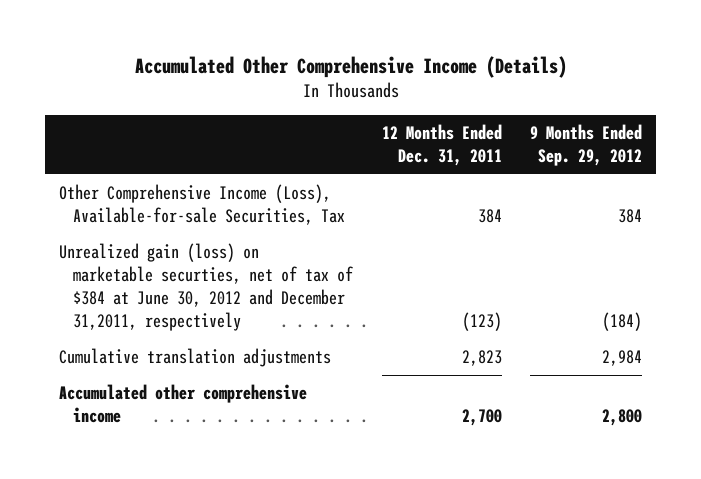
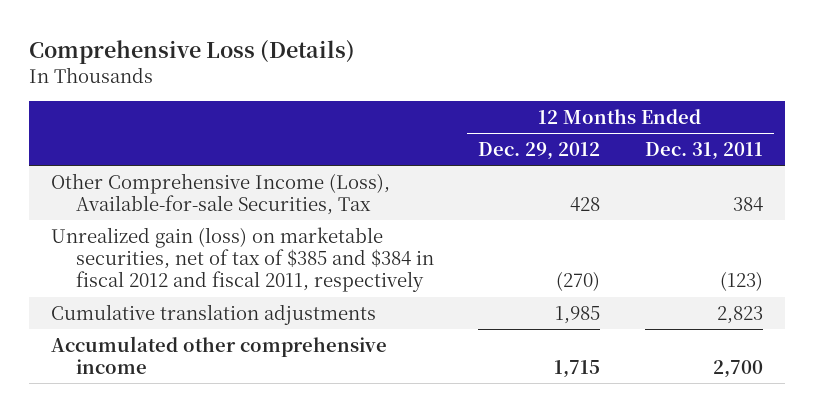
- Accumulated Other Comprehensive Income (Details)
+ Comprehensive Loss (Details)
- | 12 Months Ended Dec. 31, 2011 | 9 Months Ended Sep. 29, 2012
+ | 12 Months Ended Dec. 29, 2012 | 12 Months Ended Dec. 31, 2011
- Unrealized gain (loss) on marketable securties, net of tax of $384 at June 30, 2012 and December 31,2011, respectively | (123) | (184)
+ Unrealized gain (loss) on marketable securities, net of tax of $385 and $384 in fiscal 2012 and fiscal 2011, respectively | (270) | (123)

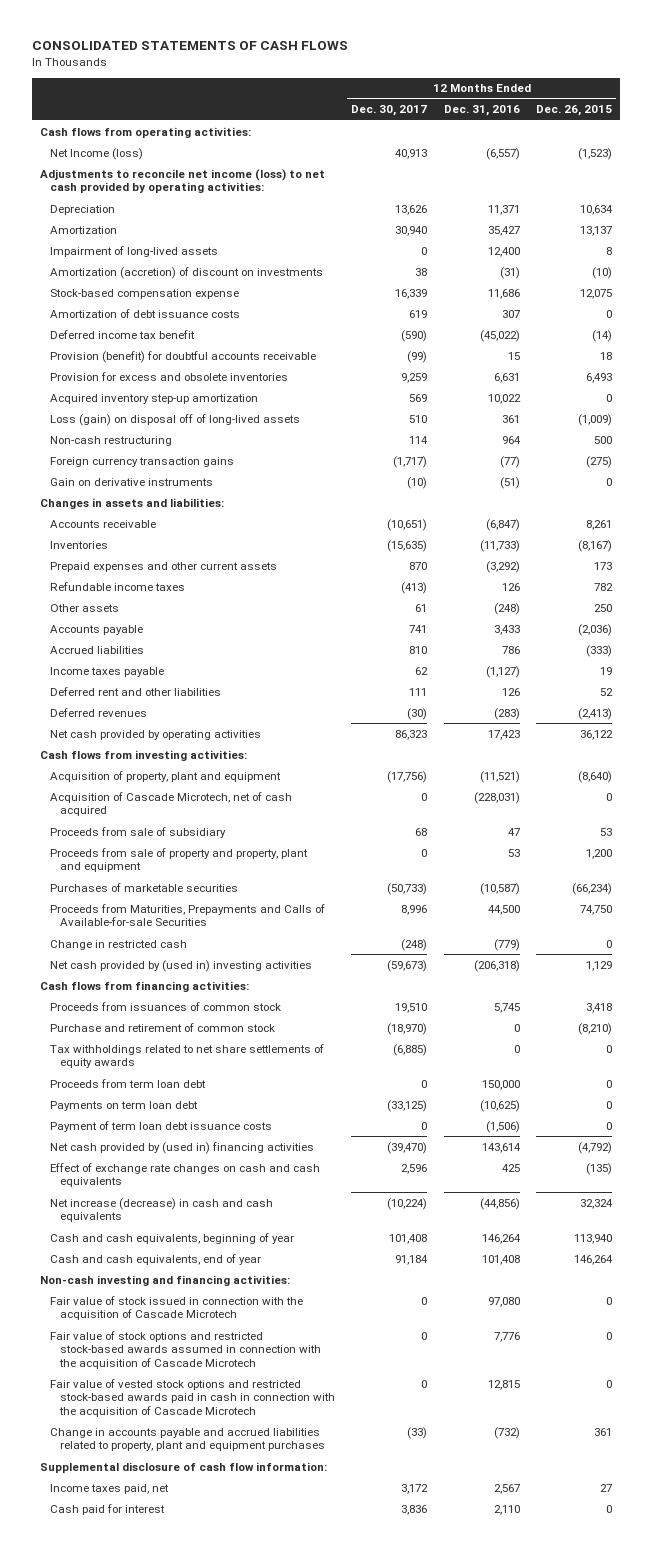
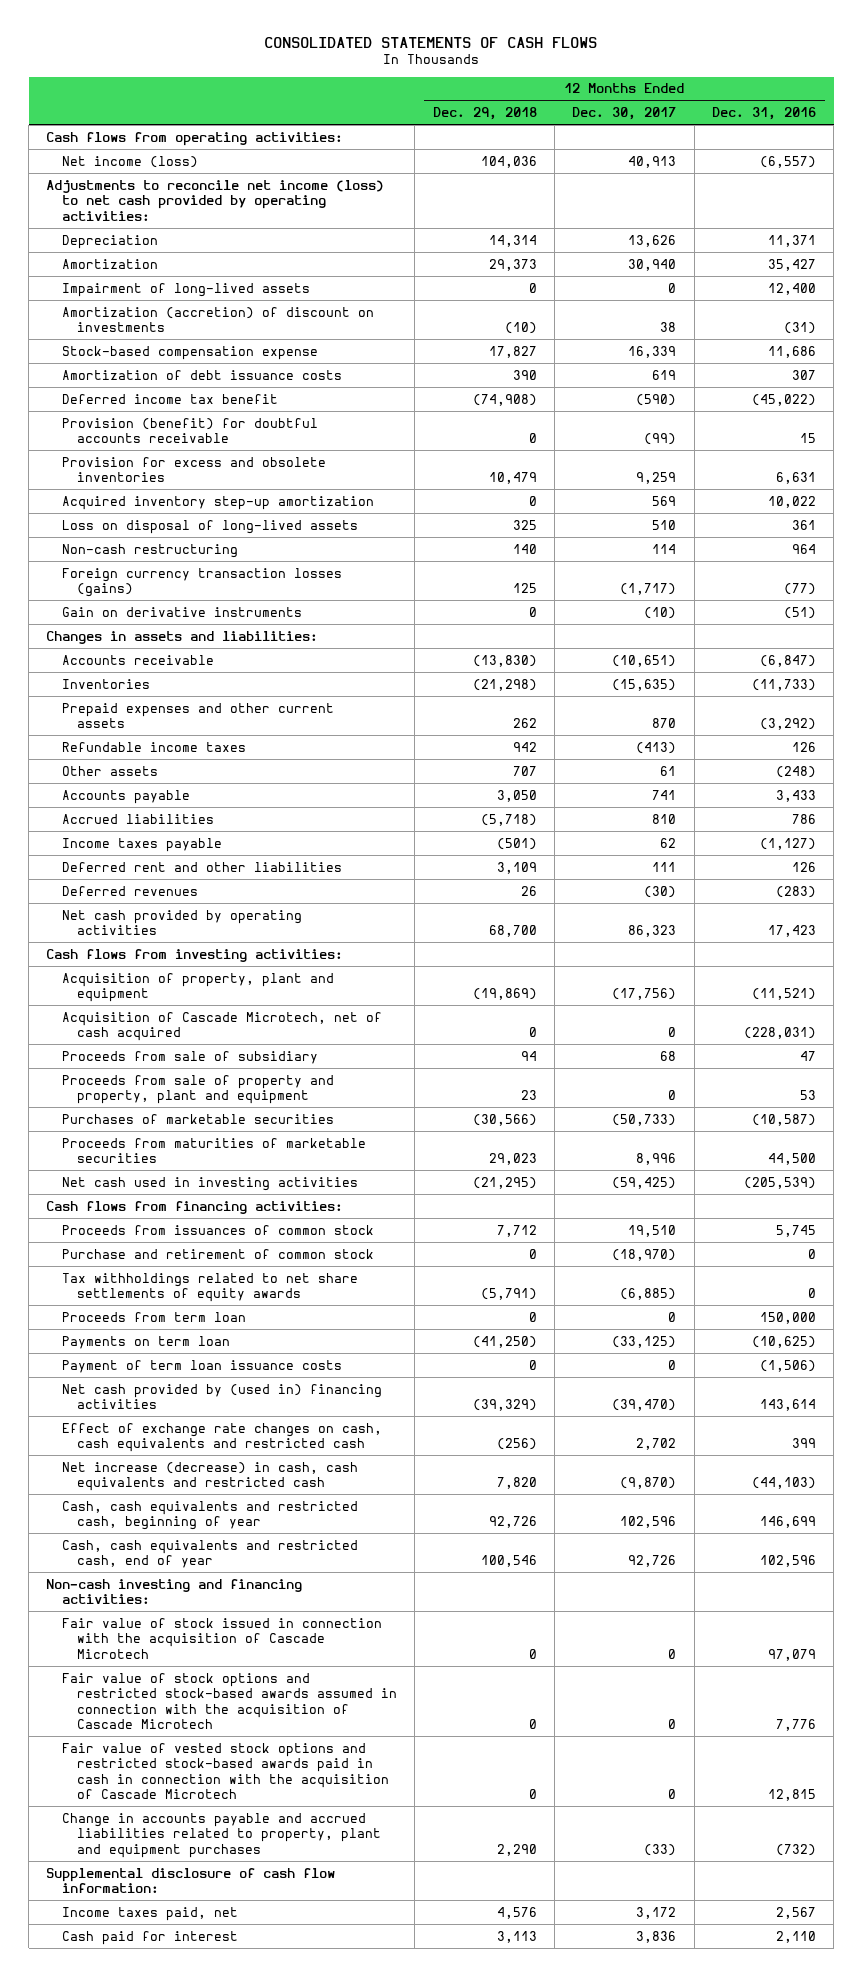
- | 12 Months Ended Dec. 30, 2017 | 12 Months Ended Dec. 31, 2016 | 12 Months Ended Dec. 26, 2015
+ | 12 Months Ended Dec. 29, 2018 | 12 Months Ended Dec. 30, 2017 | 12 Months Ended Dec. 31, 2016
- Net Income (loss) | 40,913 | (6,557) | (1,523)
+ Net income (loss) | 104,036 | 40,913 | (6,557)
- Loss (gain) on disposal off of long-lived assets | 510 | 361 | (1,009)
+ Loss on disposal of long-lived assets | 325 | 510 | 361
- Foreign currency transaction gains | (1,717) | (77) | (275)
+ Foreign currency transaction losses (gains) | 125 | (1,717) | (77)
- Proceeds from Maturities, Prepayments and Calls of Available-for-sale Securities | 8,996 | 44,500 | 74,750
- Change in restricted cash | (248) | (779) | 0
- Net cash provided by (used in) investing activities | (59,673) | (206,318) | 1,129
+ Proceeds from maturities of marketable securities | 29,023 | 8,996 | 44,500
+ Net cash used in investing activities | (21,295) | (59,425) | (205,539)
- Proceeds from term loan debt | 0 | 150,000 | 0
- Payments on term loan debt | (33,125) | (10,625) | 0
- Payment of term loan debt issuance costs | 0 | (1,506) | 0
+ Proceeds from term loan | 0 | 0 | 150,000
+ Payments on term loan | (41,250) | (33,125) | (10,625)
+ Payment of term loan issuance costs | 0 | 0 | (1,506)
- Effect of exchange rate changes on cash and cash equivalents | 2,596 | 425 | (135)
- Net increase (decrease) in cash and cash equivalents | (10,224) | (44,856) | 32,324
- Cash and cash equivalents, beginning of year | 101,408 | 146,264 | 113,940
- Cash and cash equivalents, end of year | 91,184 | 101,408 | 146,264
+ Effect of exchange rate changes on cash, cash equivalents and restricted cash | (256) | 2,702 | 399
+ Net increase (decrease) in cash, cash equivalents and restricted cash | 7,820 | (9,870) | (44,103)
+ Cash, cash equivalents and restricted cash, beginning of year | 92,726 | 102,596 | 146,699
+ Cash, cash equivalents and restricted cash, end of year | 100,546 | 92,726 | 102,596
- Fair value of stock issued in connection with the acquisition of Cascade Microtech | 0 | 97,080 | 0
+ Fair value of stock issued in connection with the acquisition of Cascade Microtech | 0 | 0 | 97,079

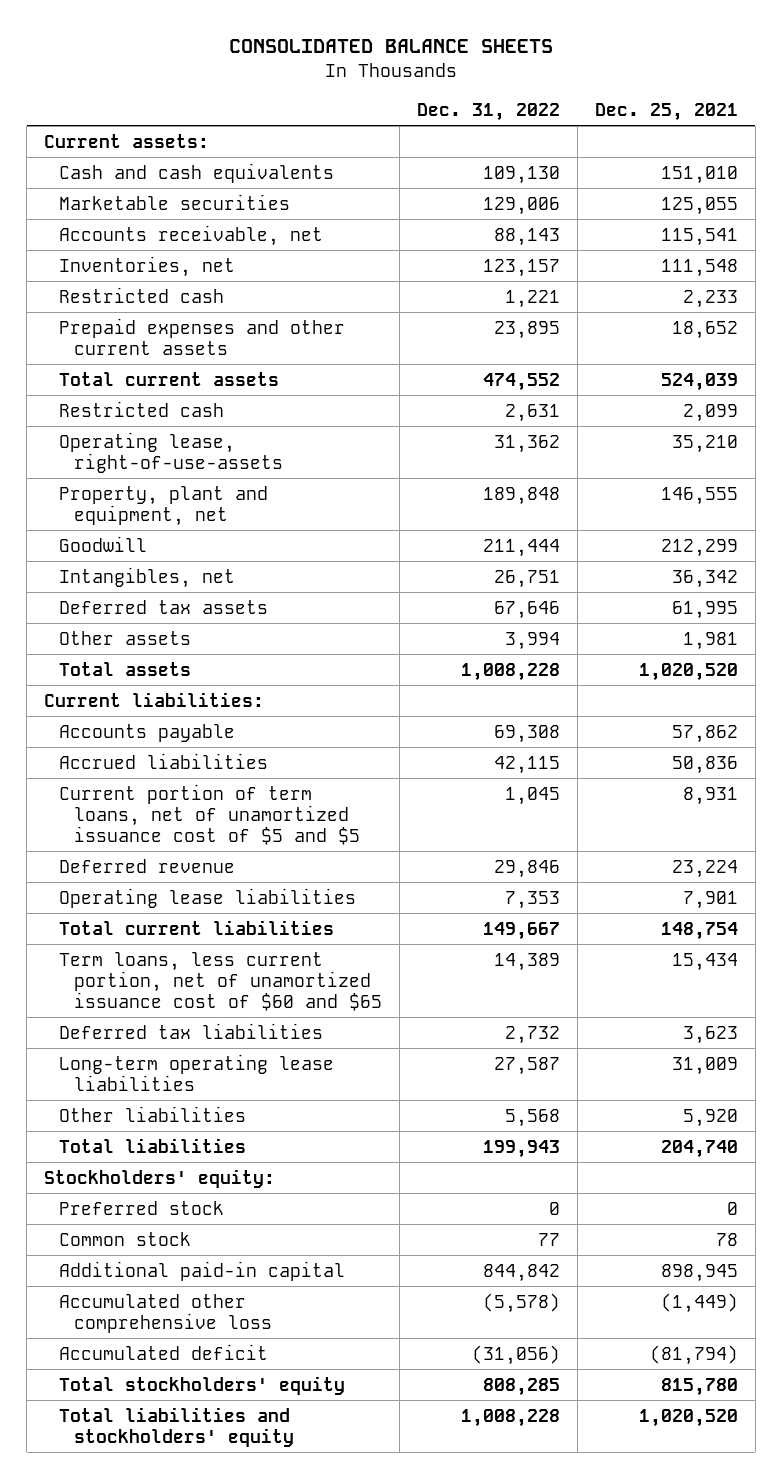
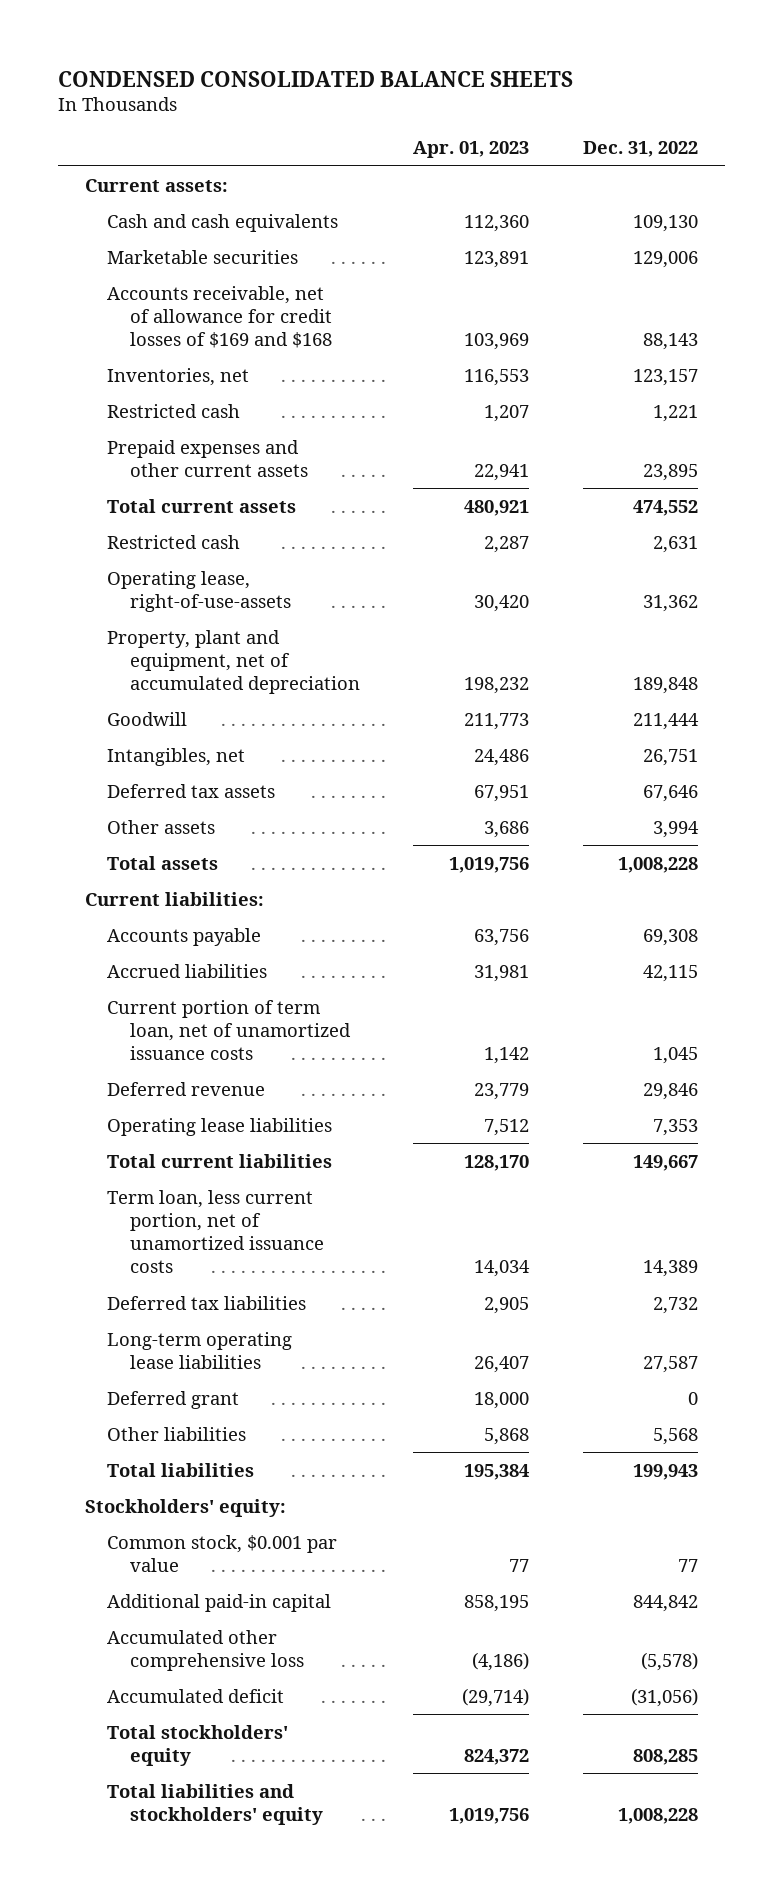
- CONSOLIDATED BALANCE SHEETS
+ CONDENSED CONSOLIDATED BALANCE SHEETS
- | Dec. 31, 2022 | Dec. 25, 2021
+ | Apr. 01, 2023 | Dec. 31, 2022
- Accounts receivable, net | 88,143 | 115,541
+ Accounts receivable, net of allowance for credit losses of $169 and $168 | 103,969 | 88,143
- Property, plant and equipment, net | 189,848 | 146,555
+ Property, plant and equipment, net of accumulated depreciation | 198,232 | 189,848
- Current portion of term loans, net of unamortized issuance cost of $5 and $5 | 1,045 | 8,931
+ Current portion of term loan, net of unamortized issuance costs | 1,142 | 1,045
- Term loans, less current portion, net of unamortized issuance cost of $60 and $65 | 14,389 | 15,434
+ Term loan, less current portion, net of unamortized issuance costs | 14,034 | 14,389
+ Deferred grant | 18,000 | 0
- Preferred stock | 0 | 0
- Common stock | 77 | 78
+ Common stock, $0.001 par value | 77 | 77

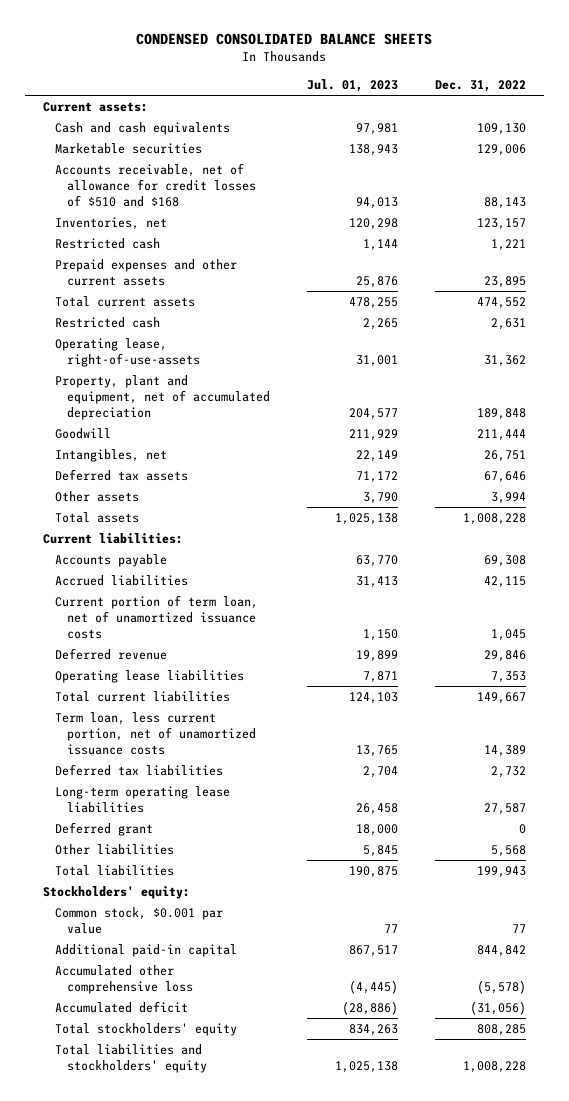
- | Apr. 01, 2023 | Dec. 31, 2022
+ | Jul. 01, 2023 | Dec. 31, 2022
- Accounts receivable, net of allowance for credit losses of $169 and $168 | 103,969 | 88,143
+ Accounts receivable, net of allowance for credit losses of $510 and $168 | 94,013 | 88,143

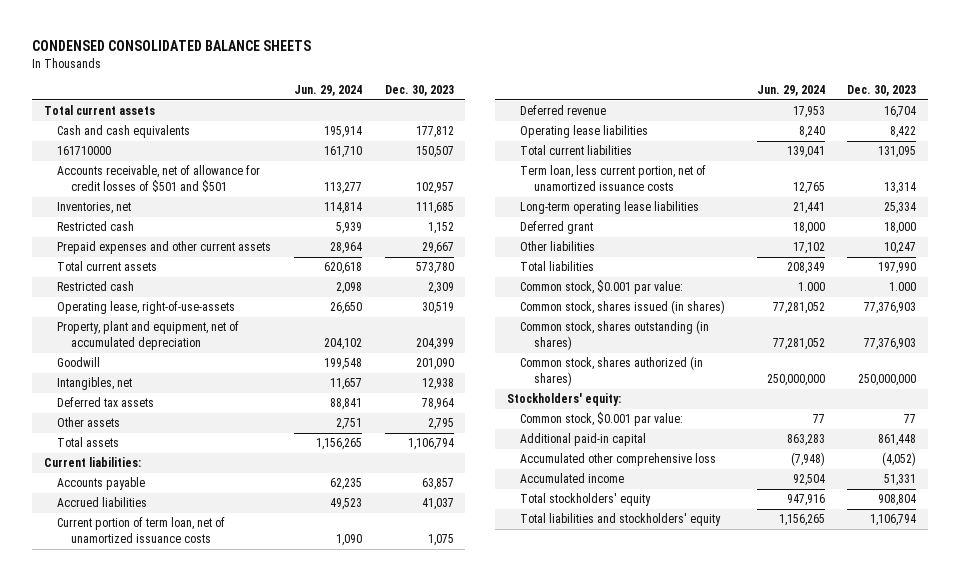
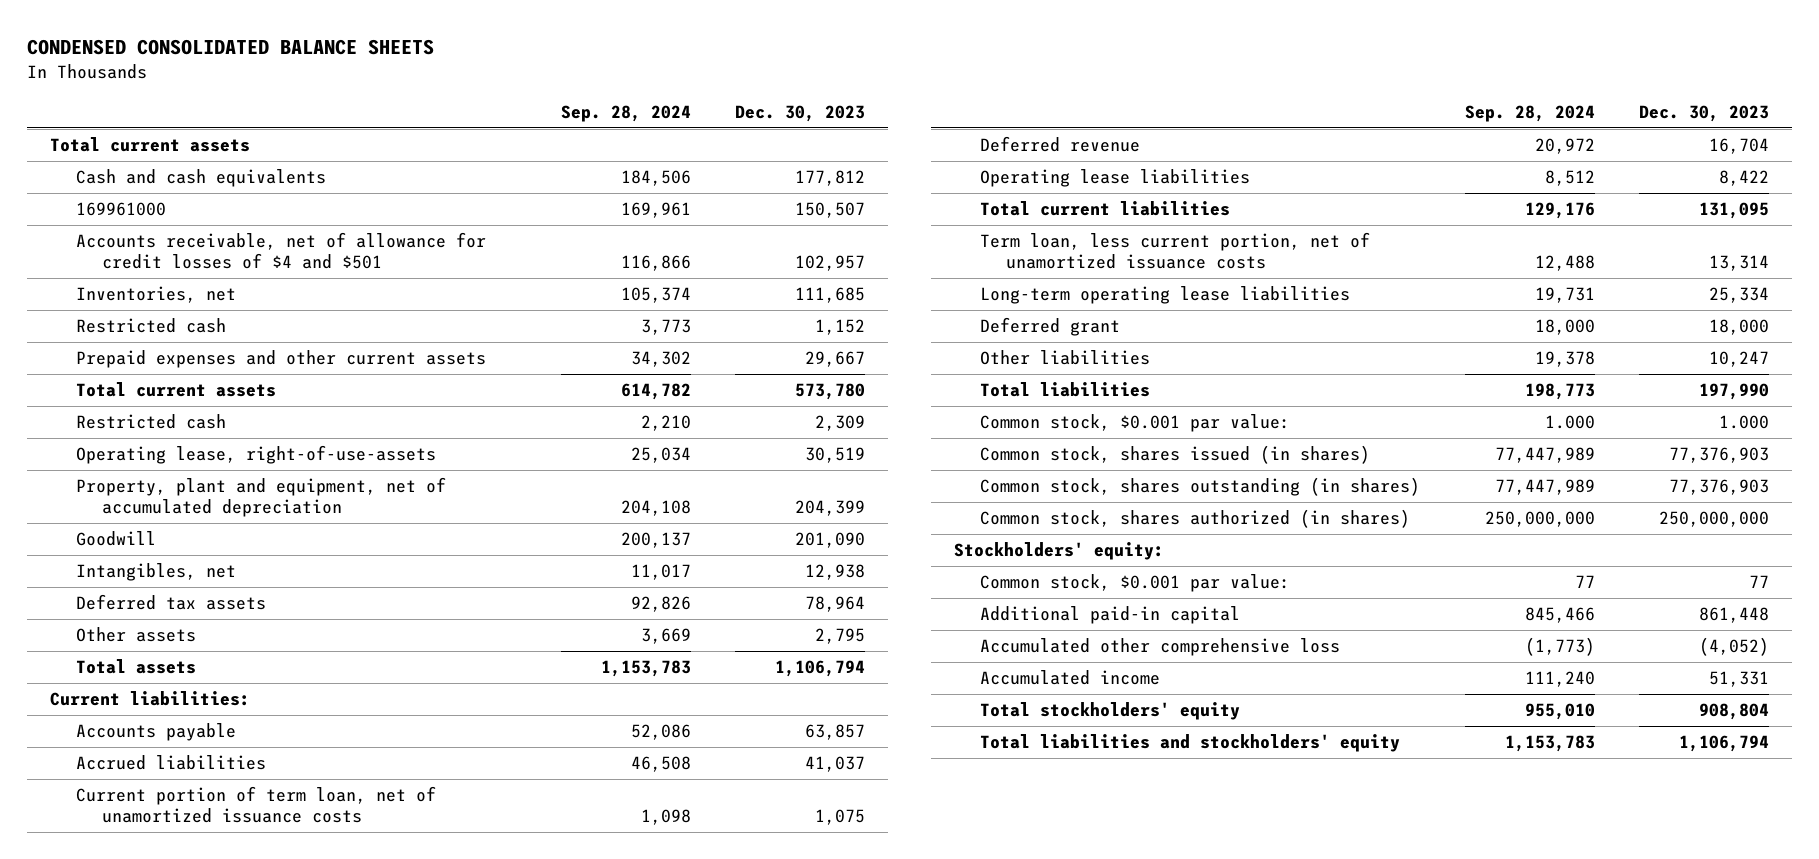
- | Jun. 29, 2024 | Dec. 30, 2023
+ | Sep. 28, 2024 | Dec. 30, 2023
- 161710000 | 161,710 | 150,507
- Accounts receivable, net of allowance for credit losses of $501 and $501 | 113,277 | 102,957
+ 169961000 | 169,961 | 150,507
+ Accounts receivable, net of allowance for credit losses of $4 and $501 | 116,866 | 102,957

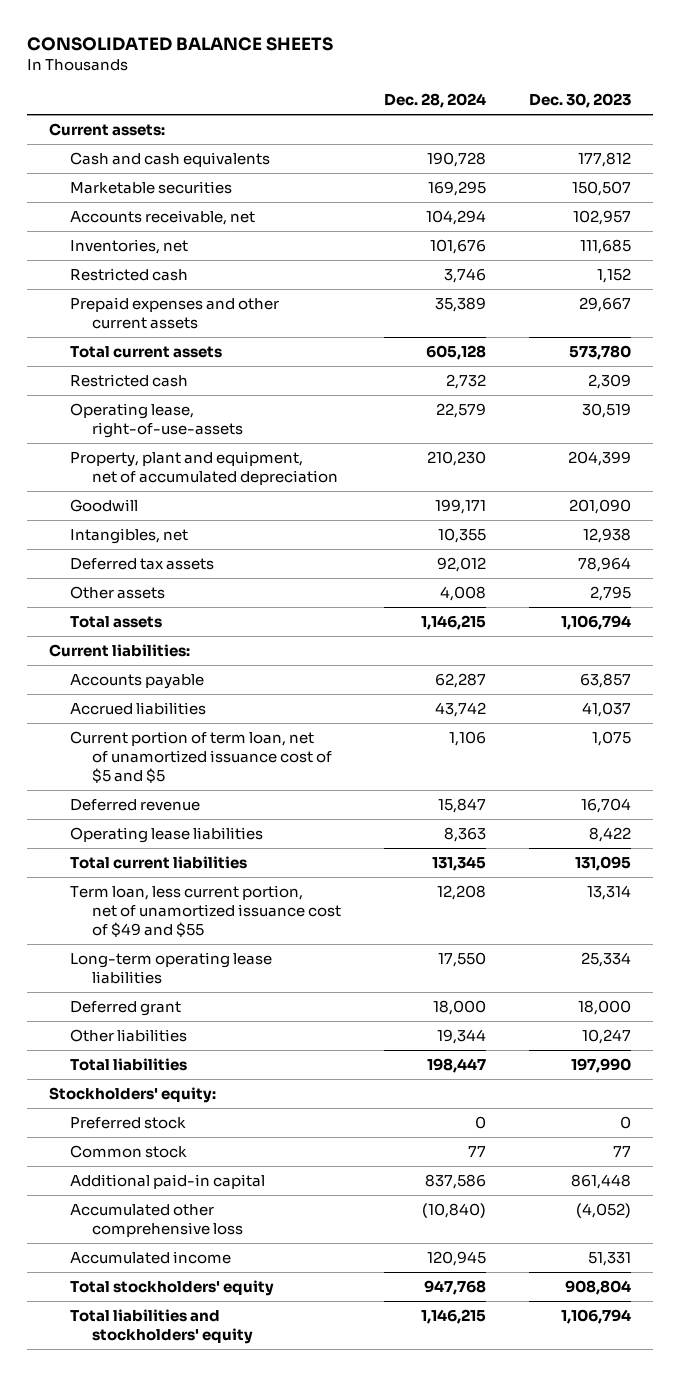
- CONDENSED CONSOLIDATED BALANCE SHEETS
+ CONSOLIDATED BALANCE SHEETS
- | Sep. 28, 2024 | Dec. 30, 2023
+ | Dec. 28, 2024 | Dec. 30, 2023
- Total current assets
+ Current assets:
- 169961000 | 169,961 | 150,507
- Accounts receivable, net of allowance for credit losses of $4 and $501 | 116,866 | 102,957
+ Marketable securities | 169,295 | 150,507
+ Accounts receivable, net | 104,294 | 102,957
- Current portion of term loan, net of unamortized issuance costs | 1,098 | 1,075
+ Current portion of term loan, net of unamortized issuance cost of $5 and $5 | 1,106 | 1,075
- Term loan, less current portion, net of unamortized issuance costs | 12,488 | 13,314
+ Term loan, less current portion, net of unamortized issuance cost of $49 and $55 | 12,208 | 13,314
- Common stock, $0.001 par value: | 1.000 | 1.000
- Common stock, shares issued (in shares) | 77,447,989 | 77,376,903
- Common stock, shares outstanding (in shares) | 77,447,989 | 77,376,903
- Common stock, shares authorized (in shares) | 250,000,000 | 250,000,000
- Common stock, $0.001 par value: | 77 | 77
+ Preferred stock | 0 | 0
+ Common stock | 77 | 77

